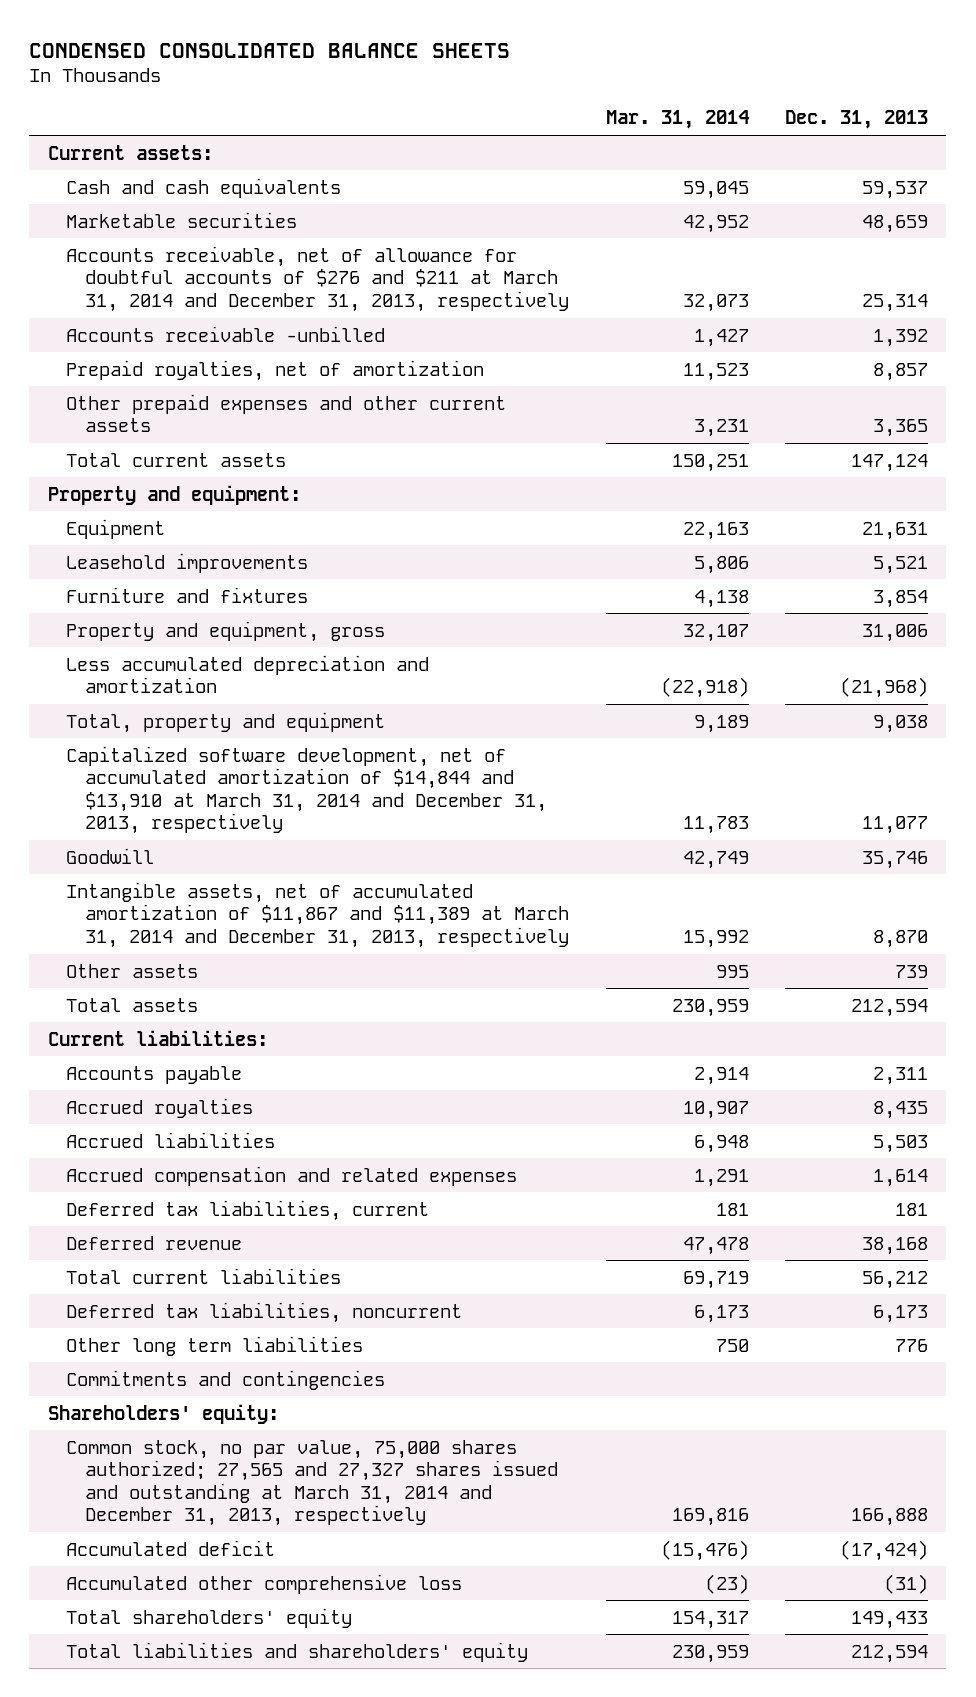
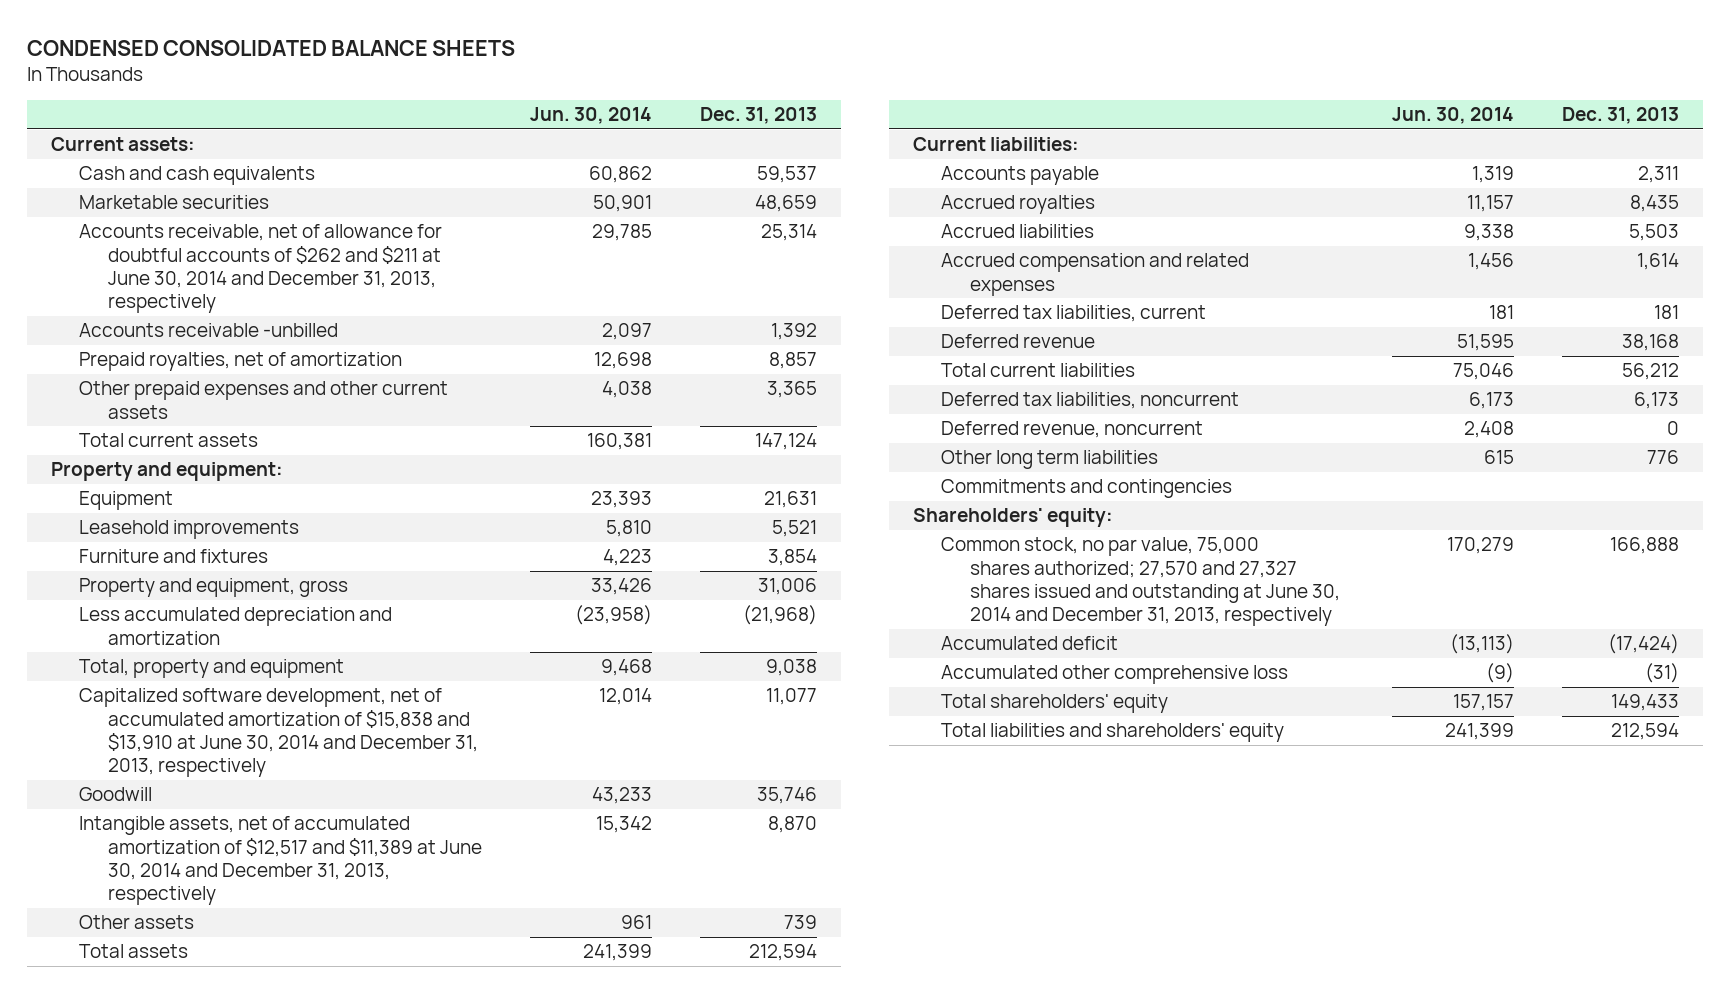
- | Mar. 31, 2014 | Dec. 31, 2013
+ | Jun. 30, 2014 | Dec. 31, 2013
- Accounts receivable, net of allowance for doubtful accounts of $276 and $211 at March 31, 2014 and December 31, 2013, respectively | 32,073 | 25,314
+ Accounts receivable, net of allowance for doubtful accounts of $262 and $211 at June 30, 2014 and December 31, 2013, respectively | 29,785 | 25,314
- Capitalized software development, net of accumulated amortization of $14,844 and $13,910 at March 31, 2014 and December 31, 2013, respectively | 11,783 | 11,077
+ Capitalized software development, net of accumulated amortization of $15,838 and $13,910 at June 30, 2014 and December 31, 2013, respectively | 12,014 | 11,077
- Intangible assets, net of accumulated amortization of $11,867 and $11,389 at March 31, 2014 and December 31, 2013, respectively | 15,992 | 8,870
+ Intangible assets, net of accumulated amortization of $12,517 and $11,389 at June 30, 2014 and December 31, 2013, respectively | 15,342 | 8,870
+ Deferred revenue, noncurrent | 2,408 | 0
- Common stock, no par value, 75,000 shares authorized; 27,565 and 27,327 shares issued and outstanding at March 31, 2014 and December 31, 2013, respectively | 169,816 | 166,888
+ Common stock, no par value, 75,000 shares authorized; 27,570 and 27,327 shares issued and outstanding at June 30, 2014 and December 31, 2013, respectively | 170,279 | 166,888

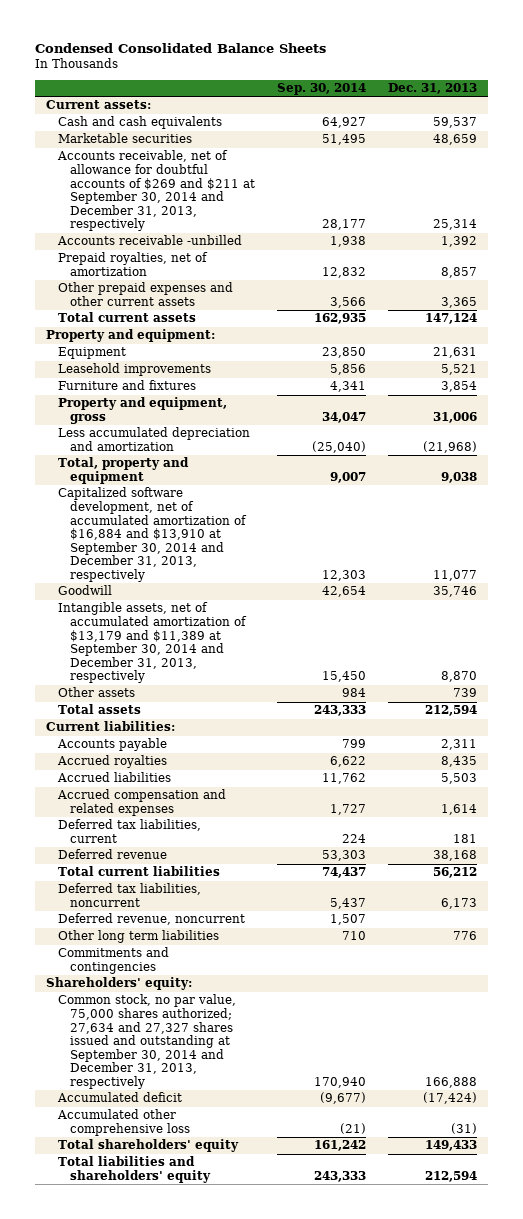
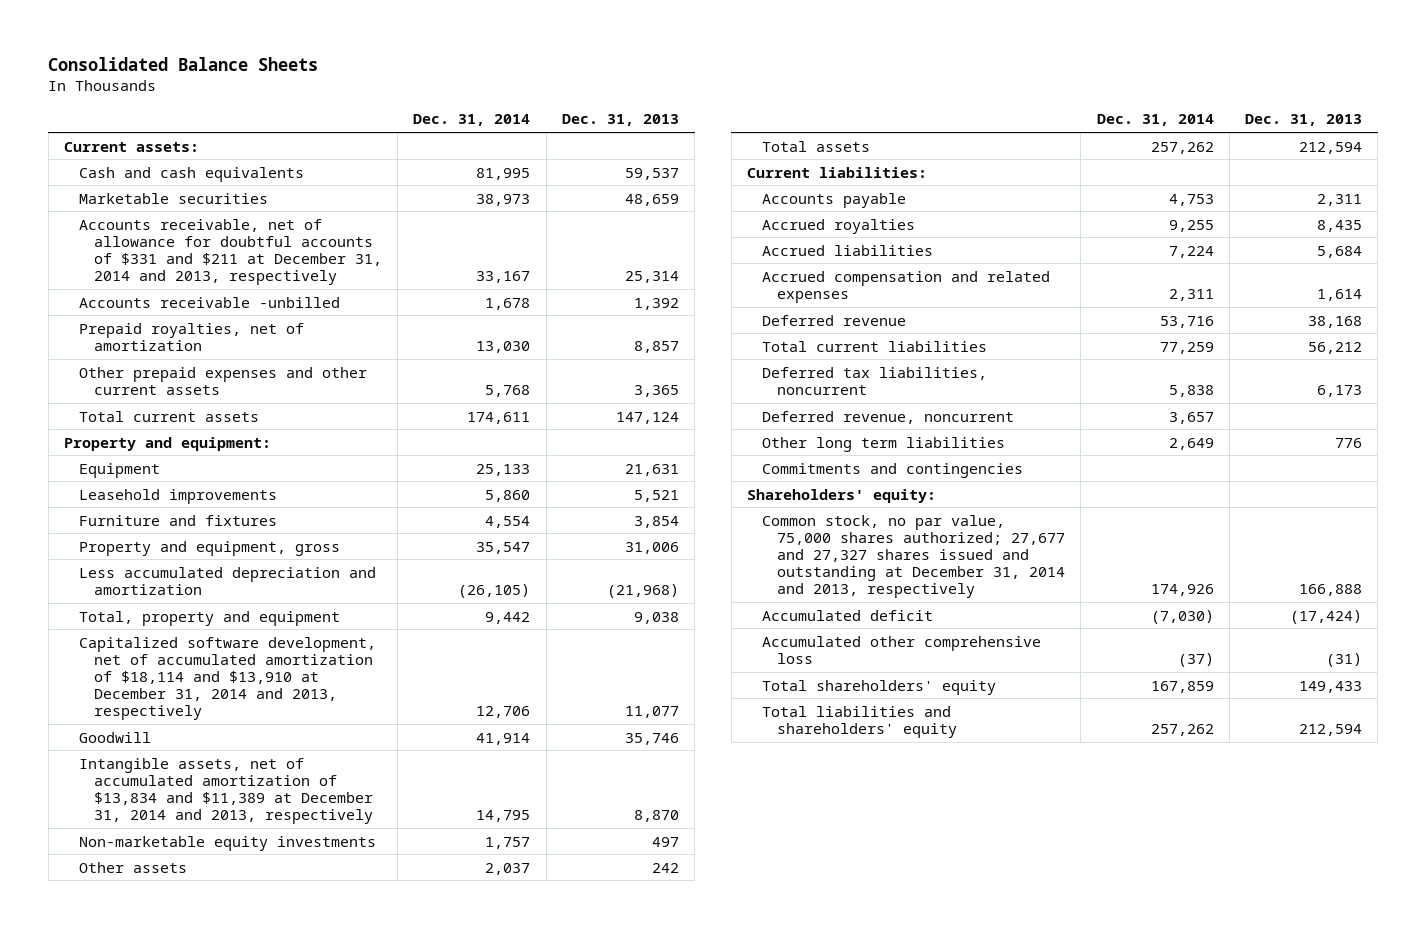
- Condensed Consolidated Balance Sheets
+ Consolidated Balance Sheets
- | Sep. 30, 2014 | Dec. 31, 2013
+ | Dec. 31, 2014 | Dec. 31, 2013
- Accounts receivable, net of allowance for doubtful accounts of $269 and $211 at September 30, 2014 and December 31, 2013, respectively | 28,177 | 25,314
+ Accounts receivable, net of allowance for doubtful accounts of $331 and $211 at December 31, 2014 and 2013, respectively | 33,167 | 25,314
- Capitalized software development, net of accumulated amortization of $16,884 and $13,910 at September 30, 2014 and December 31, 2013, respectively | 12,303 | 11,077
+ Capitalized software development, net of accumulated amortization of $18,114 and $13,910 at December 31, 2014 and 2013, respectively | 12,706 | 11,077
- Intangible assets, net of accumulated amortization of $13,179 and $11,389 at September 30, 2014 and December 31, 2013, respectively | 15,450 | 8,870
- Other assets | 984 | 739
+ Intangible assets, net of accumulated amortization of $13,834 and $11,389 at December 31, 2014 and 2013, respectively | 14,795 | 8,870
+ Non-marketable equity investments | 1,757 | 497
+ Other assets | 2,037 | 242
- Accrued liabilities | 11,762 | 5,503
+ Accrued liabilities | 7,224 | 5,684
- Deferred tax liabilities, current | 224 | 181
- Common stock, no par value, 75,000 shares authorized; 27,634 and 27,327 shares issued and outstanding at September 30, 2014 and December 31, 2013, respectively | 170,940 | 166,888
+ Common stock, no par value, 75,000 shares authorized; 27,677 and 27,327 shares issued and outstanding at December 31, 2014 and 2013, respectively | 174,926 | 166,888

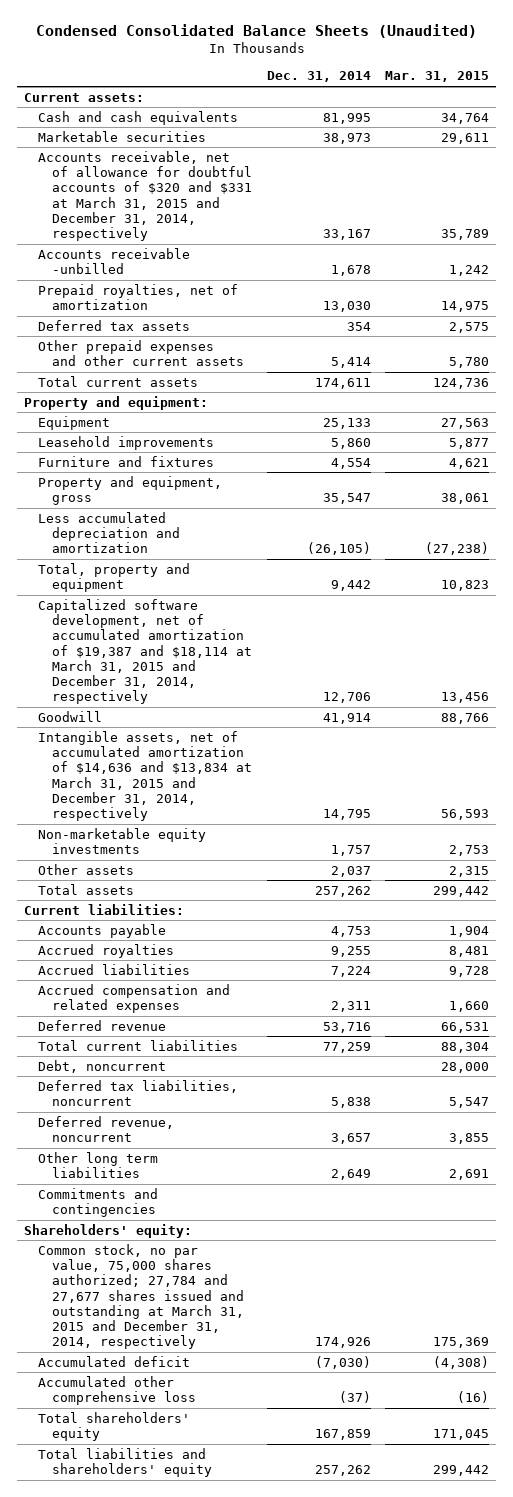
- Consolidated Balance Sheets
+ Condensed Consolidated Balance Sheets (Unaudited)
- | Dec. 31, 2014 | Dec. 31, 2013
+ | Dec. 31, 2014 | Mar. 31, 2015
- Accounts receivable, net of allowance for doubtful accounts of $331 and $211 at December 31, 2014 and 2013, respectively | 33,167 | 25,314
+ Accounts receivable, net of allowance for doubtful accounts of $320 and $331 at March 31, 2015 and December 31, 2014, respectively | 33,167 | 35,789
- Other prepaid expenses and other current assets | 5,768 | 3,365
+ Deferred tax assets | 354 | 2,575
+ Other prepaid expenses and other current assets | 5,414 | 5,780
- Capitalized software development, net of accumulated amortization of $18,114 and $13,910 at December 31, 2014 and 2013, respectively | 12,706 | 11,077
+ Capitalized software development, net of accumulated amortization of $19,387 and $18,114 at March 31, 2015 and December 31, 2014, respectively | 12,706 | 13,456
- Intangible assets, net of accumulated amortization of $13,834 and $11,389 at December 31, 2014 and 2013, respectively | 14,795 | 8,870
+ Intangible assets, net of accumulated amortization of $14,636 and $13,834 at March 31, 2015 and December 31, 2014, respectively | 14,795 | 56,593
+ Debt, noncurrent | | 28,000
- Common stock, no par value, 75,000 shares authorized; 27,677 and 27,327 shares issued and outstanding at December 31, 2014 and 2013, respectively | 174,926 | 166,888
+ Common stock, no par value, 75,000 shares authorized; 27,784 and 27,677 shares issued and outstanding at March 31, 2015 and December 31, 2014, respectively | 174,926 | 175,369

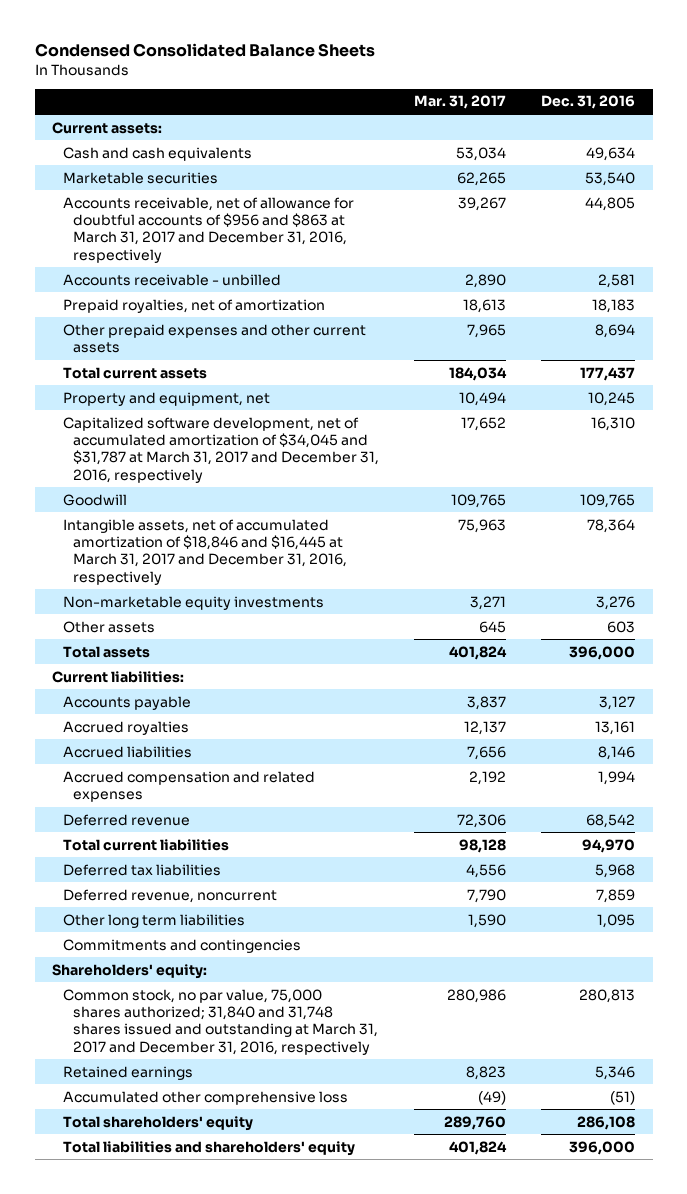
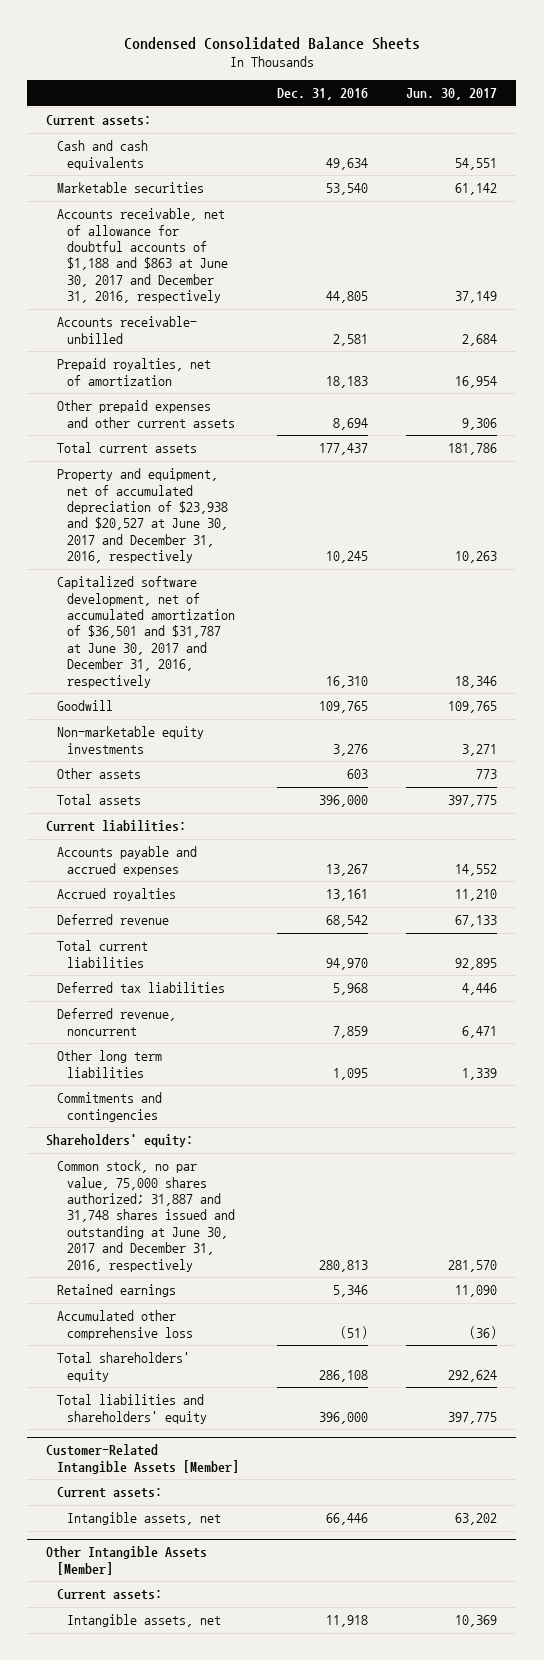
- | Mar. 31, 2017 | Dec. 31, 2016
+ | Dec. 31, 2016 | Jun. 30, 2017
- Accounts receivable, net of allowance for doubtful accounts of $956 and $863 at March 31, 2017 and December 31, 2016, respectively | 39,267 | 44,805
- Accounts receivable - unbilled | 2,890 | 2,581
+ Accounts receivable, net of allowance for doubtful accounts of $1,188 and $863 at June 30, 2017 and December 31, 2016, respectively | 44,805 | 37,149
+ Accounts receivable- unbilled | 2,581 | 2,684
- Property and equipment, net | 10,494 | 10,245
- Capitalized software development, net of accumulated amortization of $34,045 and $31,787 at March 31, 2017 and December 31, 2016, respectively | 17,652 | 16,310
+ Property and equipment, net of accumulated depreciation of $23,938 and $20,527 at June 30, 2017 and December 31, 2016, respectively | 10,245 | 10,263
+ Capitalized software development, net of accumulated amortization of $36,501 and $31,787 at June 30, 2017 and December 31, 2016, respectively | 16,310 | 18,346
- Intangible assets, net of accumulated amortization of $18,846 and $16,445 at March 31, 2017 and December 31, 2016, respectively | 75,963 | 78,364
- Accounts payable | 3,837 | 3,127
+ Accounts payable and accrued expenses | 13,267 | 14,552
- Accrued liabilities | 7,656 | 8,146
- Accrued compensation and related expenses | 2,192 | 1,994
- Common stock, no par value, 75,000 shares authorized; 31,840 and 31,748 shares issued and outstanding at March 31, 2017 and December 31, 2016, respectively | 280,986 | 280,813
+ Common stock, no par value, 75,000 shares authorized; 31,887 and 31,748 shares issued and outstanding at June 30, 2017 and December 31, 2016, respectively | 280,813 | 281,570
+ Customer-Related Intangible Assets [Member]
+ Current assets:
+ Intangible assets, net | 66,446 | 63,202
+ Other Intangible Assets [Member]
+ Current assets:
+ Intangible assets, net | 11,918 | 10,369

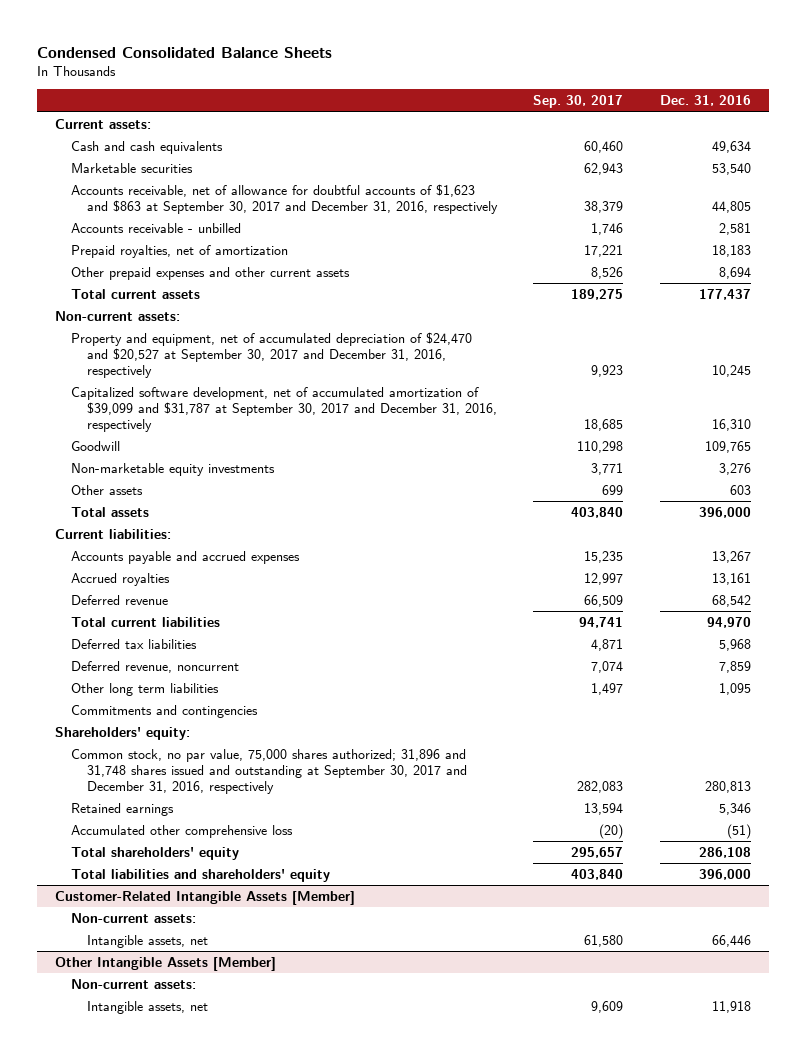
- | Dec. 31, 2016 | Jun. 30, 2017
+ | Sep. 30, 2017 | Dec. 31, 2016
- Accounts receivable, net of allowance for doubtful accounts of $1,188 and $863 at June 30, 2017 and December 31, 2016, respectively | 44,805 | 37,149
- Accounts receivable- unbilled | 2,581 | 2,684
+ Accounts receivable, net of allowance for doubtful accounts of $1,623 and $863 at September 30, 2017 and December 31, 2016, respectively | 38,379 | 44,805
+ Accounts receivable - unbilled | 1,746 | 2,581
- Property and equipment, net of accumulated depreciation of $23,938 and $20,527 at June 30, 2017 and December 31, 2016, respectively | 10,245 | 10,263
- Capitalized software development, net of accumulated amortization of $36,501 and $31,787 at June 30, 2017 and December 31, 2016, respectively | 16,310 | 18,346
+ Non-current assets:
+ Property and equipment, net of accumulated depreciation of $24,470 and $20,527 at September 30, 2017 and December 31, 2016, respectively | 9,923 | 10,245
+ Capitalized software development, net of accumulated amortization of $39,099 and $31,787 at September 30, 2017 and December 31, 2016, respectively | 18,685 | 16,310
- Common stock, no par value, 75,000 shares authorized; 31,887 and 31,748 shares issued and outstanding at June 30, 2017 and December 31, 2016, respectively | 280,813 | 281,570
+ Common stock, no par value, 75,000 shares authorized; 31,896 and 31,748 shares issued and outstanding at September 30, 2017 and December 31, 2016, respectively | 282,083 | 280,813
@ Customer-Related Intangible Assets [Member]
- Current assets:
+ Non-current assets:
@ Other Intangible Assets [Member]
- Current assets:
+ Non-current assets:

